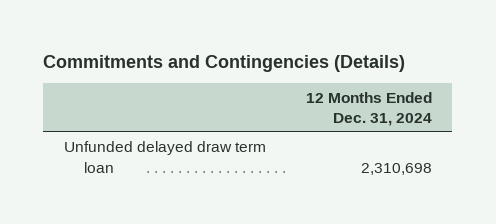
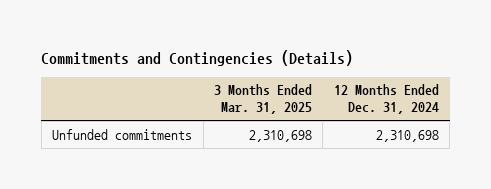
- | 12 Months Ended Dec. 31, 2024
+ | 3 Months Ended Mar. 31, 2025 | 12 Months Ended Dec. 31, 2024
- Unfunded delayed draw term loan | 2,310,698
+ Unfunded commitments | 2,310,698 | 2,310,698

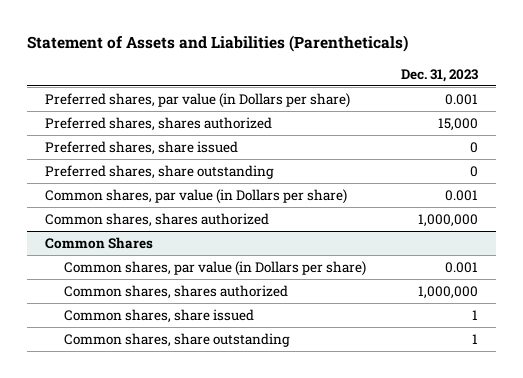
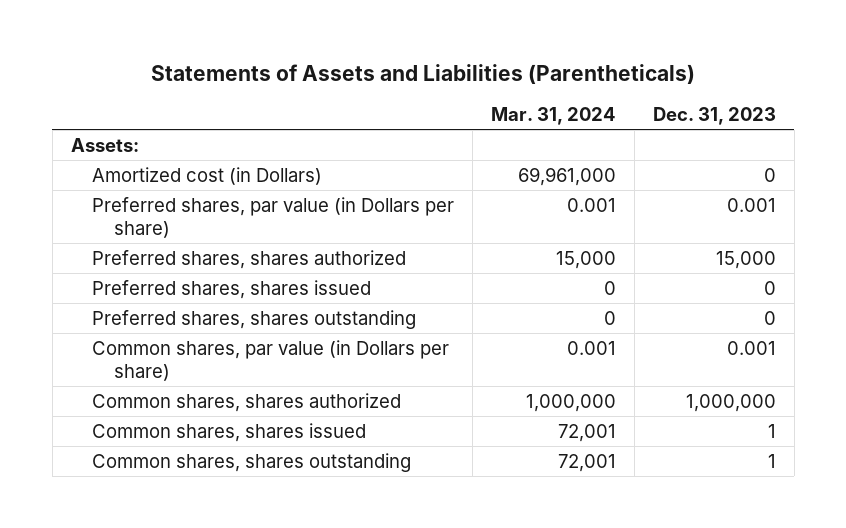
- Statement of Assets and Liabilities (Parentheticals)
+ Statements of Assets and Liabilities (Parentheticals)
- | Dec. 31, 2023
+ | Mar. 31, 2024 | Dec. 31, 2023
+ Assets:
+ Amortized cost (in Dollars) | 69,961,000 | 0
- Preferred shares, share issued | 0
- Preferred shares, share outstanding | 0
- Common shares, par value (in Dollars per share) | 0.001
- Common shares, shares authorized | 1,000,000
- Common Shares
+ Preferred shares, shares issued | 0 | 0
+ Preferred shares, shares outstanding | 0 | 0
- Common shares, share issued | 1
- Common shares, share outstanding | 1
+ Common shares, shares issued | 72,001 | 1
+ Common shares, shares outstanding | 72,001 | 1

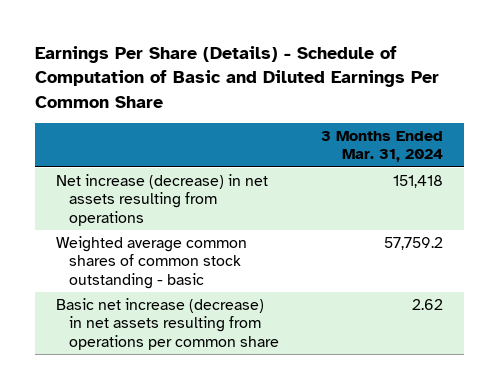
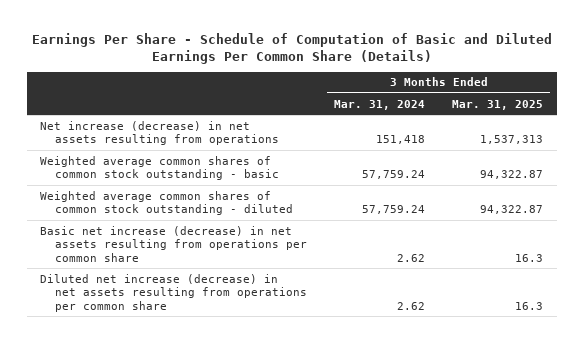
- Earnings Per Share (Details) - Schedule of Computation of Basic and Diluted Earnings Per Common Share
+ Earnings Per Share - Schedule of Computation of Basic and Diluted Earnings Per Common Share (Details)
- | 3 Months Ended Mar. 31, 2024
+ | 3 Months Ended Mar. 31, 2024 | 3 Months Ended Mar. 31, 2025
- Weighted average common shares of common stock outstanding - basic | 57,759.2
+ Weighted average common shares of common stock outstanding - basic | 57,759.24 | 94,322.87
+ Weighted average common shares of common stock outstanding - diluted | 57,759.24 | 94,322.87
+ Diluted net increase (decrease) in net assets resulting from operations per common share | 2.62 | 16.3

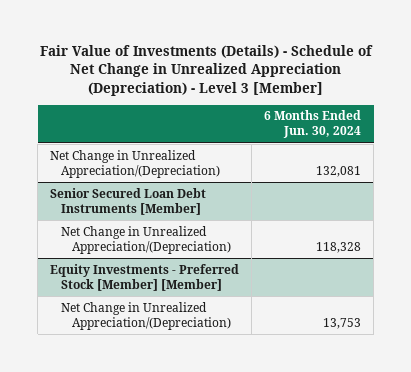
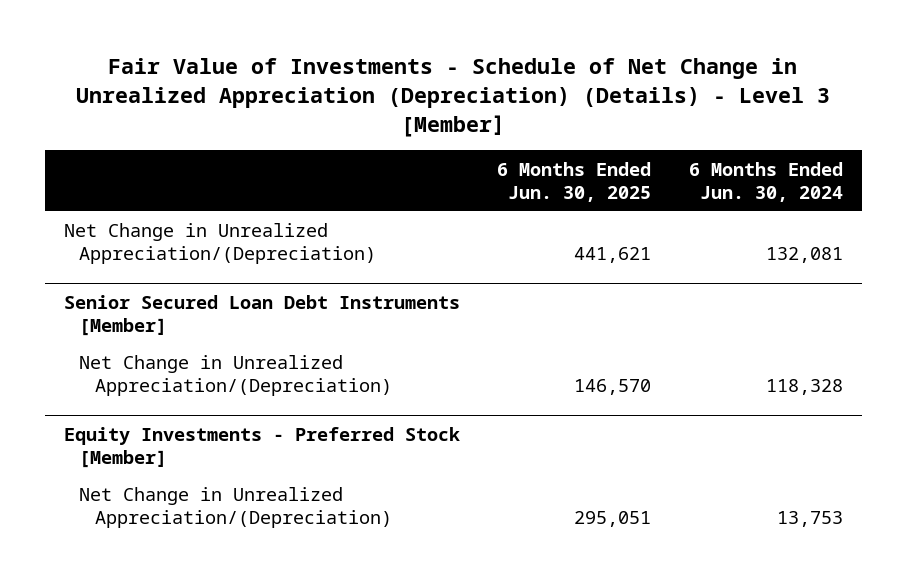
- Fair Value of Investments (Details) - Schedule of Net Change in Unrealized Appreciation (Depreciation) - Level 3 [Member]
+ Fair Value of Investments - Schedule of Net Change in Unrealized Appreciation (Depreciation) (Details) - Level 3 [Member]
- | 6 Months Ended Jun. 30, 2024
+ | 6 Months Ended Jun. 30, 2025 | 6 Months Ended Jun. 30, 2024
- Equity Investments - Preferred Stock [Member] [Member]
+ Equity Investments - Preferred Stock [Member]

